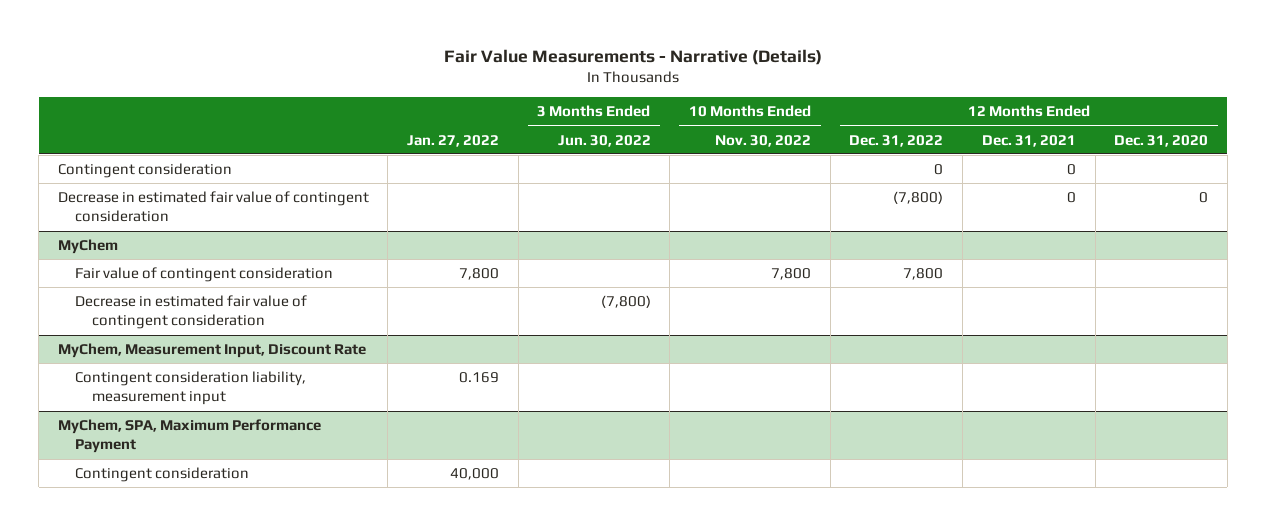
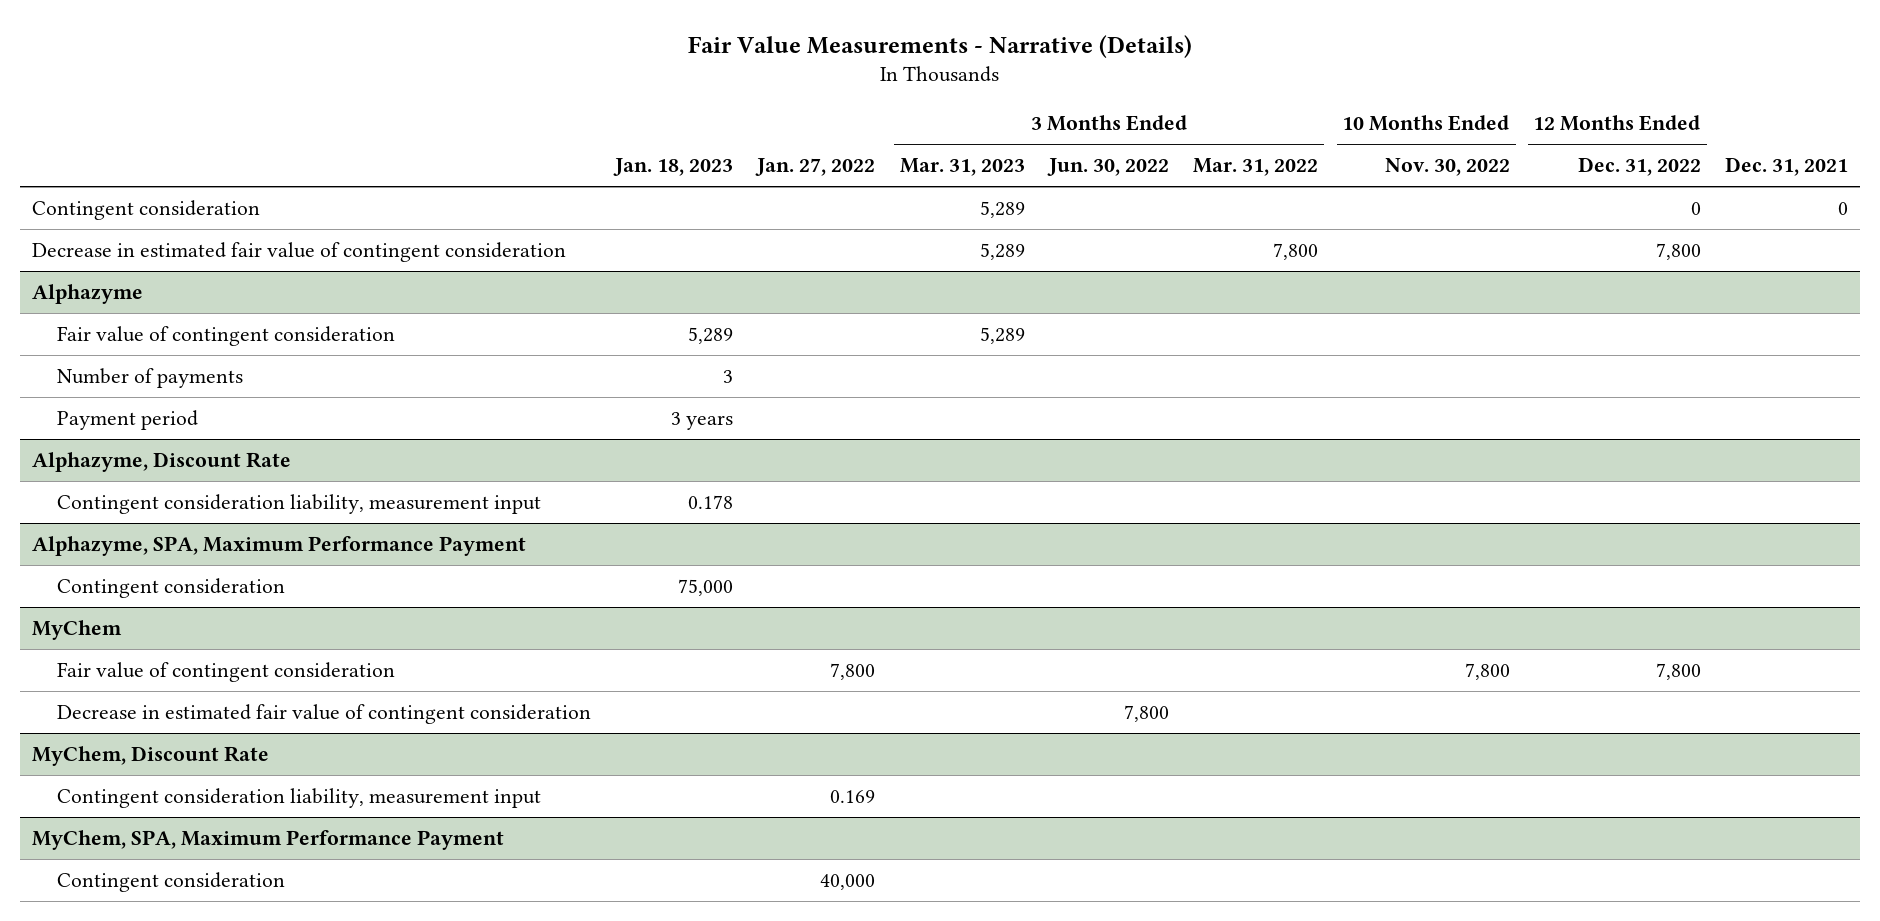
- | Jan. 27, 2022 | 3 Months Ended Jun. 30, 2022 | 10 Months Ended Nov. 30, 2022 | 12 Months Ended Dec. 31, 2022 | 12 Months Ended Dec. 31, 2021 | 12 Months Ended Dec. 31, 2020
+ | Jan. 18, 2023 | Jan. 27, 2022 | 3 Months Ended Mar. 31, 2023 | 3 Months Ended Jun. 30, 2022 | 3 Months Ended Mar. 31, 2022 | 10 Months Ended Nov. 30, 2022 | 12 Months Ended Dec. 31, 2022 | Dec. 31, 2021
- Decrease in estimated fair value of contingent consideration | | | | (7,800) | 0 | 0
+ Decrease in estimated fair value of contingent consideration | | | 5,289 | | 7,800 | | 7,800 |
+ Alphazyme
+ Fair value of contingent consideration | 5,289 | | 5,289 | | | | |
+ Number of payments | 3 | | | | | | |
+ Payment period | 3 years | | | | | | |
+ Alphazyme, Discount Rate
+ Contingent consideration liability, measurement input | 0.178 | | | | | | |
+ Alphazyme, SPA, Maximum Performance Payment
+ Contingent consideration | 75,000 | | | | | | |
@ MyChem
- Decrease in estimated fair value of contingent consideration | | (7,800) | | | |
- MyChem, Measurement Input, Discount Rate
@ MyChem
+ Decrease in estimated fair value of contingent consideration | | | | 7,800 | | | |
+ MyChem, Discount Rate

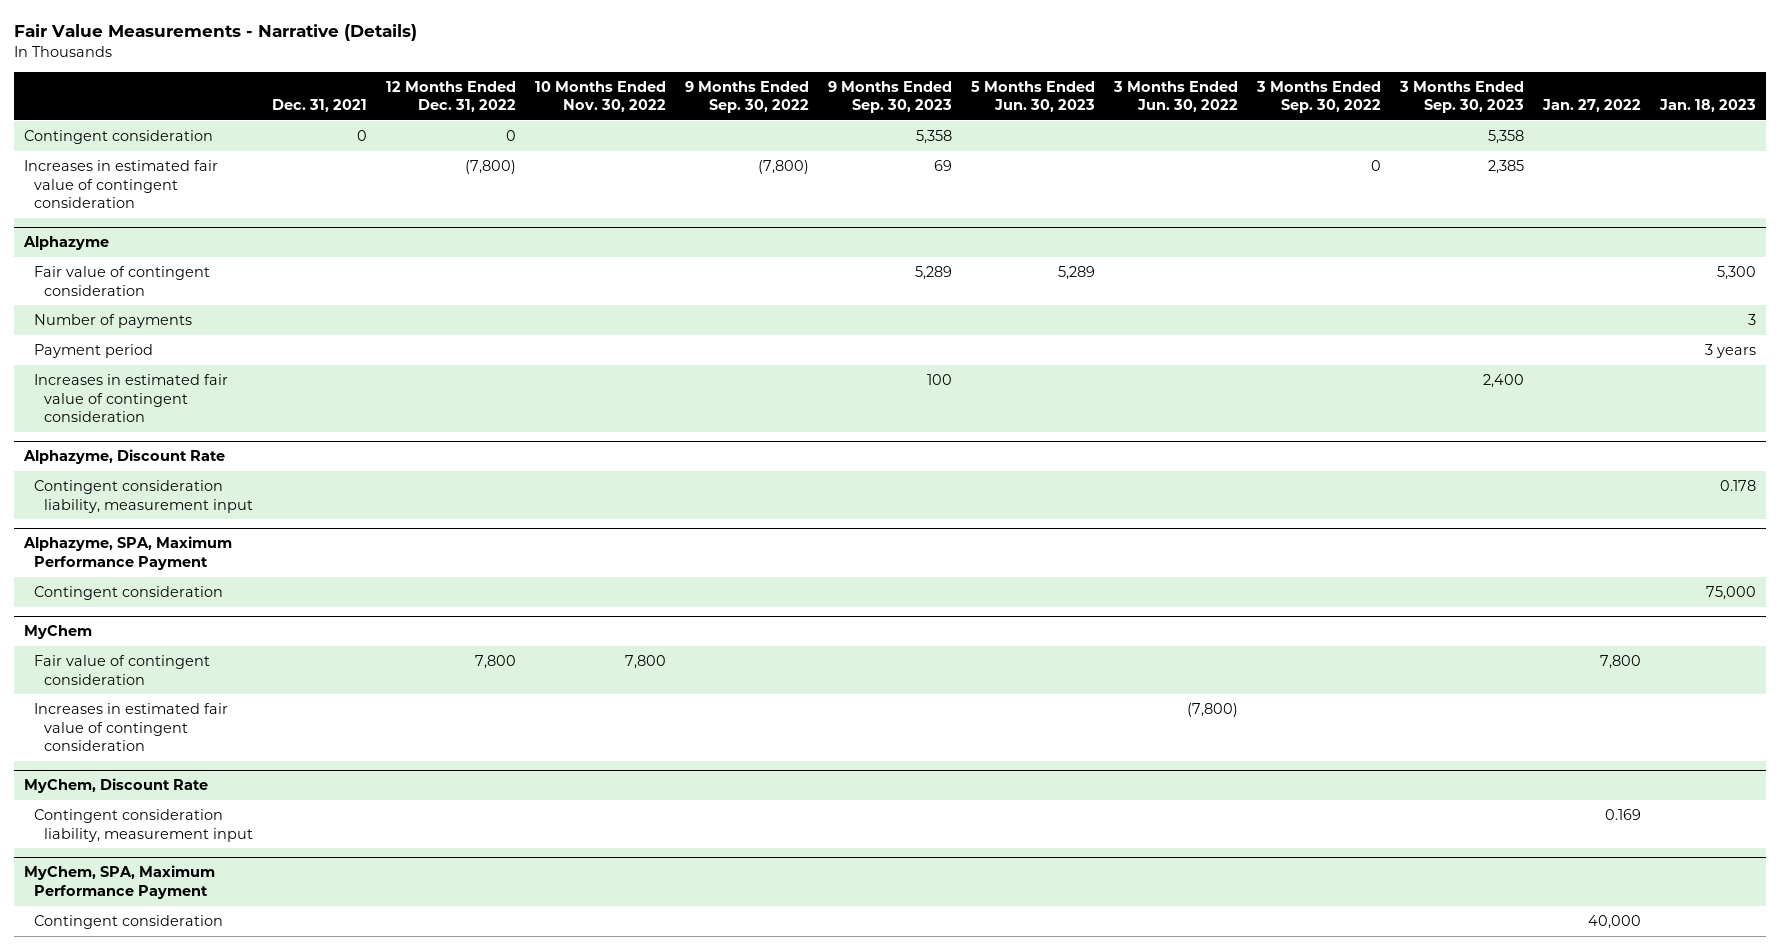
- | Jan. 18, 2023 | Jan. 27, 2022 | 3 Months Ended Mar. 31, 2023 | 3 Months Ended Jun. 30, 2022 | 3 Months Ended Mar. 31, 2022 | 10 Months Ended Nov. 30, 2022 | 12 Months Ended Dec. 31, 2022 | Dec. 31, 2021
+ | Dec. 31, 2021 | 12 Months Ended Dec. 31, 2022 | 10 Months Ended Nov. 30, 2022 | 9 Months Ended Sep. 30, 2022 | 9 Months Ended Sep. 30, 2023 | 5 Months Ended Jun. 30, 2023 | 3 Months Ended Jun. 30, 2022 | 3 Months Ended Sep. 30, 2022 | 3 Months Ended Sep. 30, 2023 | Jan. 27, 2022 | Jan. 18, 2023
- Decrease in estimated fair value of contingent consideration | | | 5,289 | | 7,800 | | 7,800 |
+ Increases in estimated fair value of contingent consideration | | (7,800) | | (7,800) | 69 | | | 0 | 2,385 | |
@ Alphazyme
- Fair value of contingent consideration | 5,289 | | 5,289 | | | | |
+ Fair value of contingent consideration | | | | | 5,289 | 5,289 | | | | | 5,300
+ Increases in estimated fair value of contingent consideration | | | | | 100 | | | | 2,400 | |
@ MyChem
- Decrease in estimated fair value of contingent consideration | | | | 7,800 | | | |
+ Increases in estimated fair value of contingent consideration | | | | | | | (7,800) | | | |

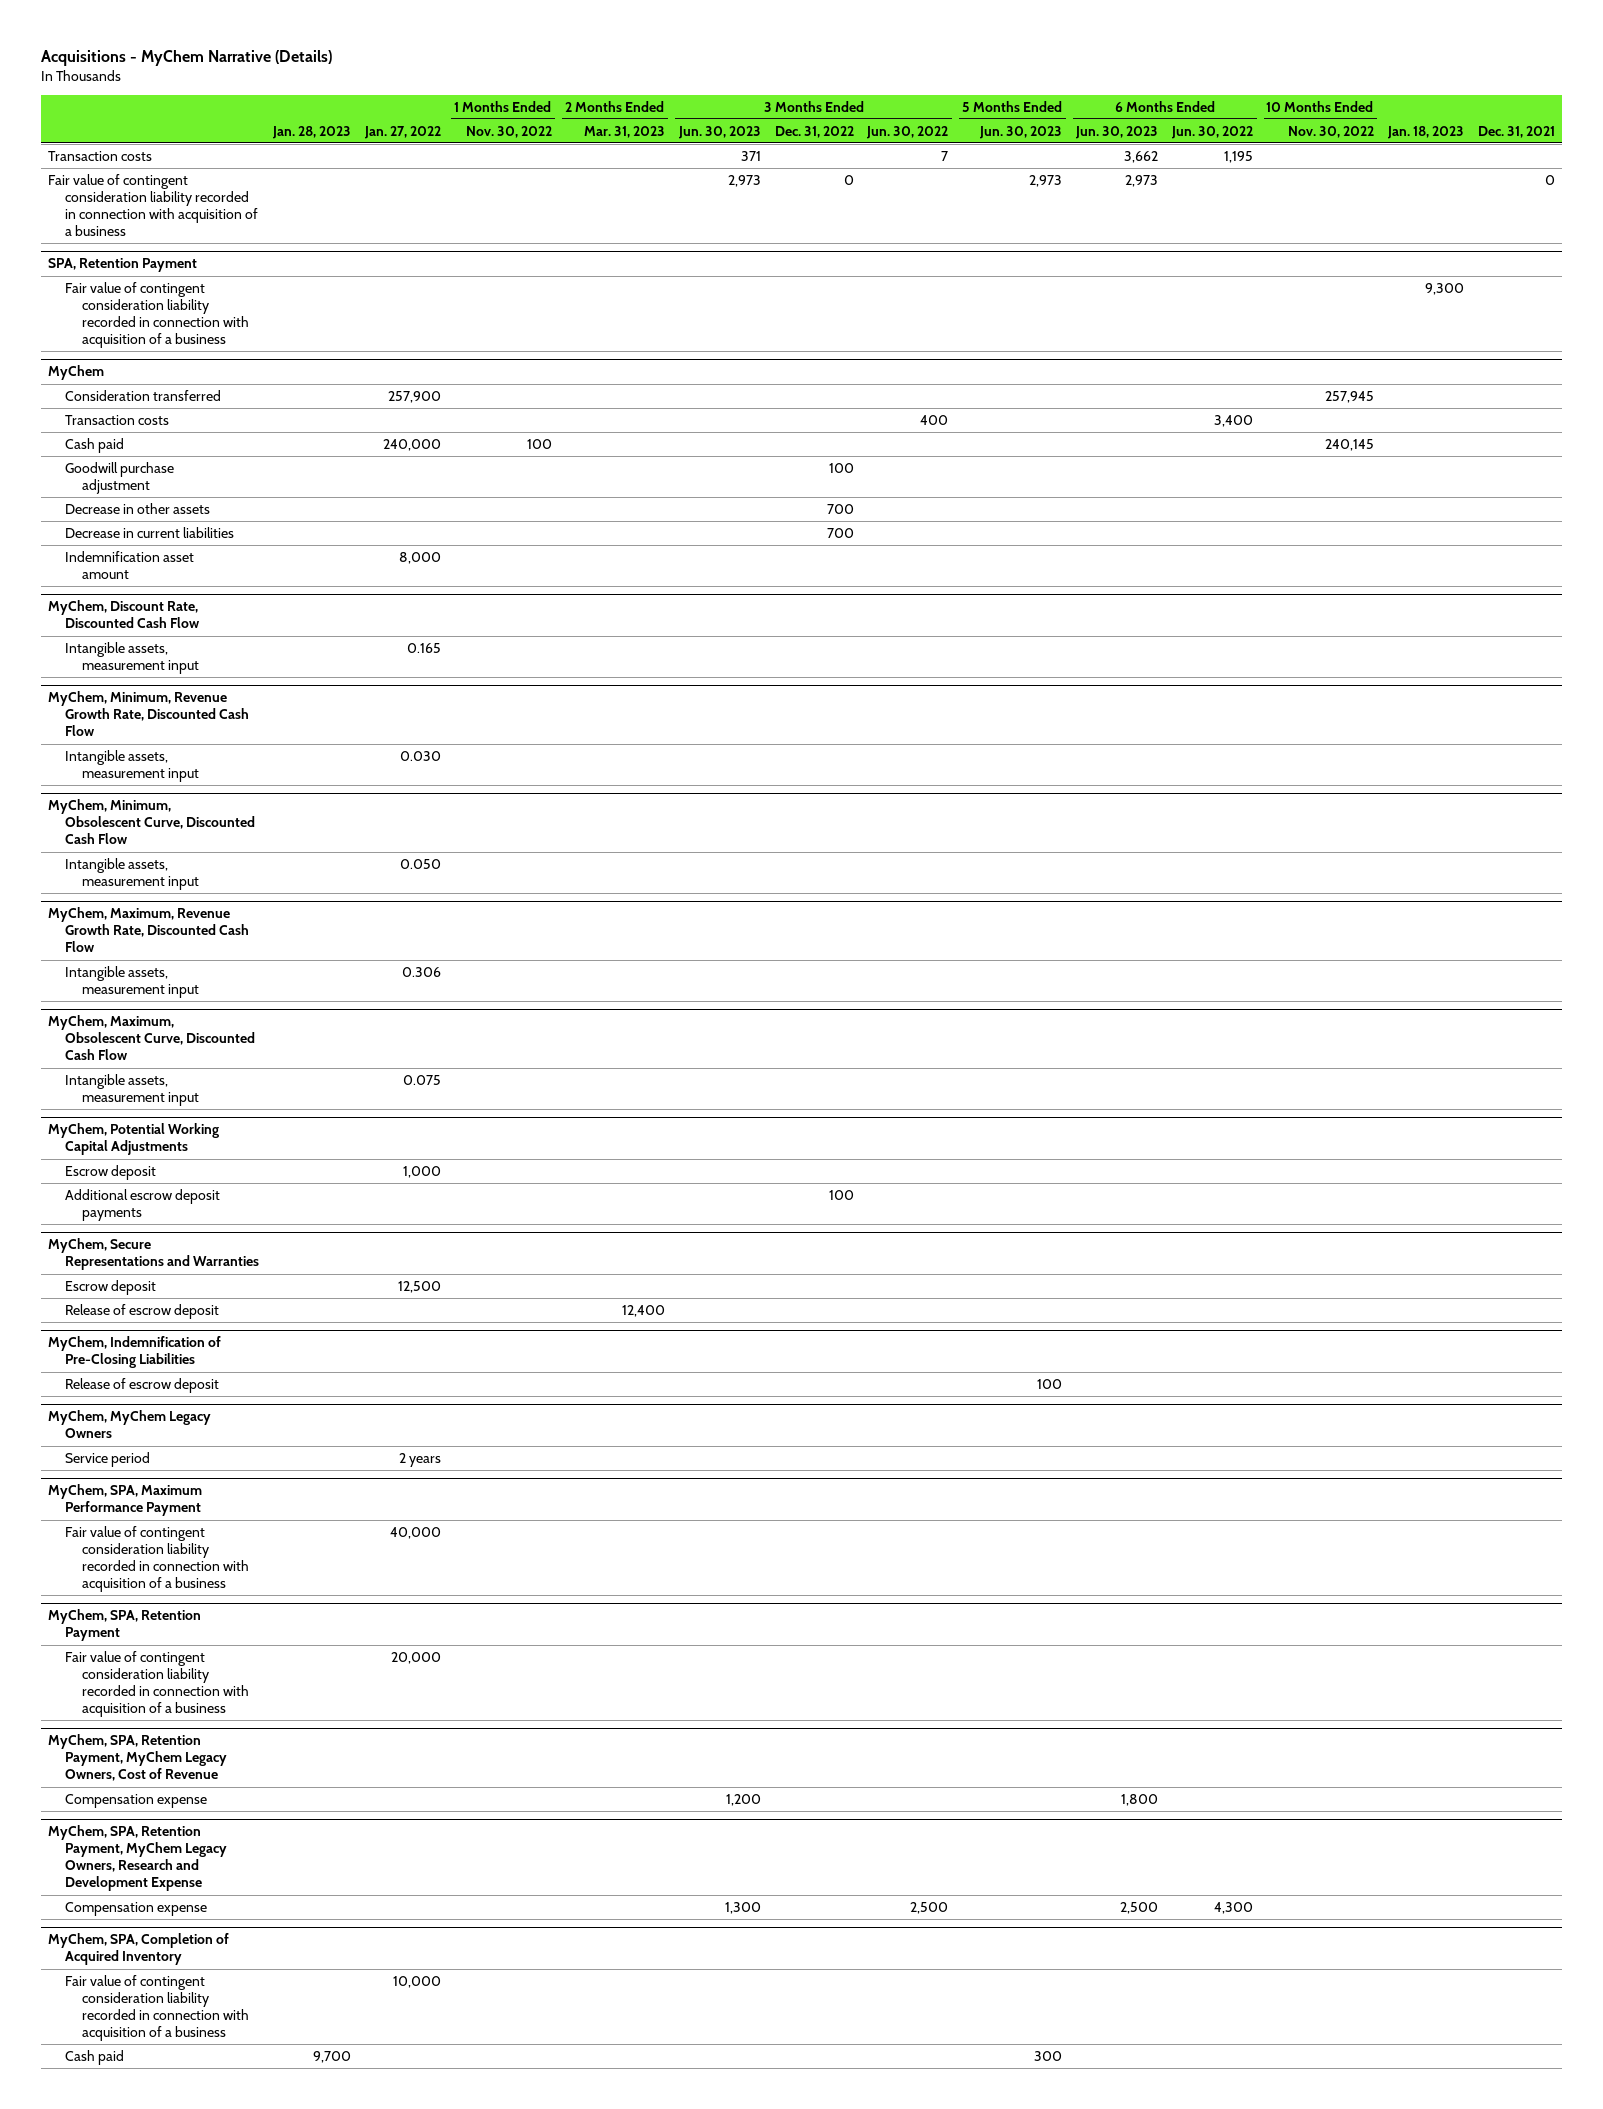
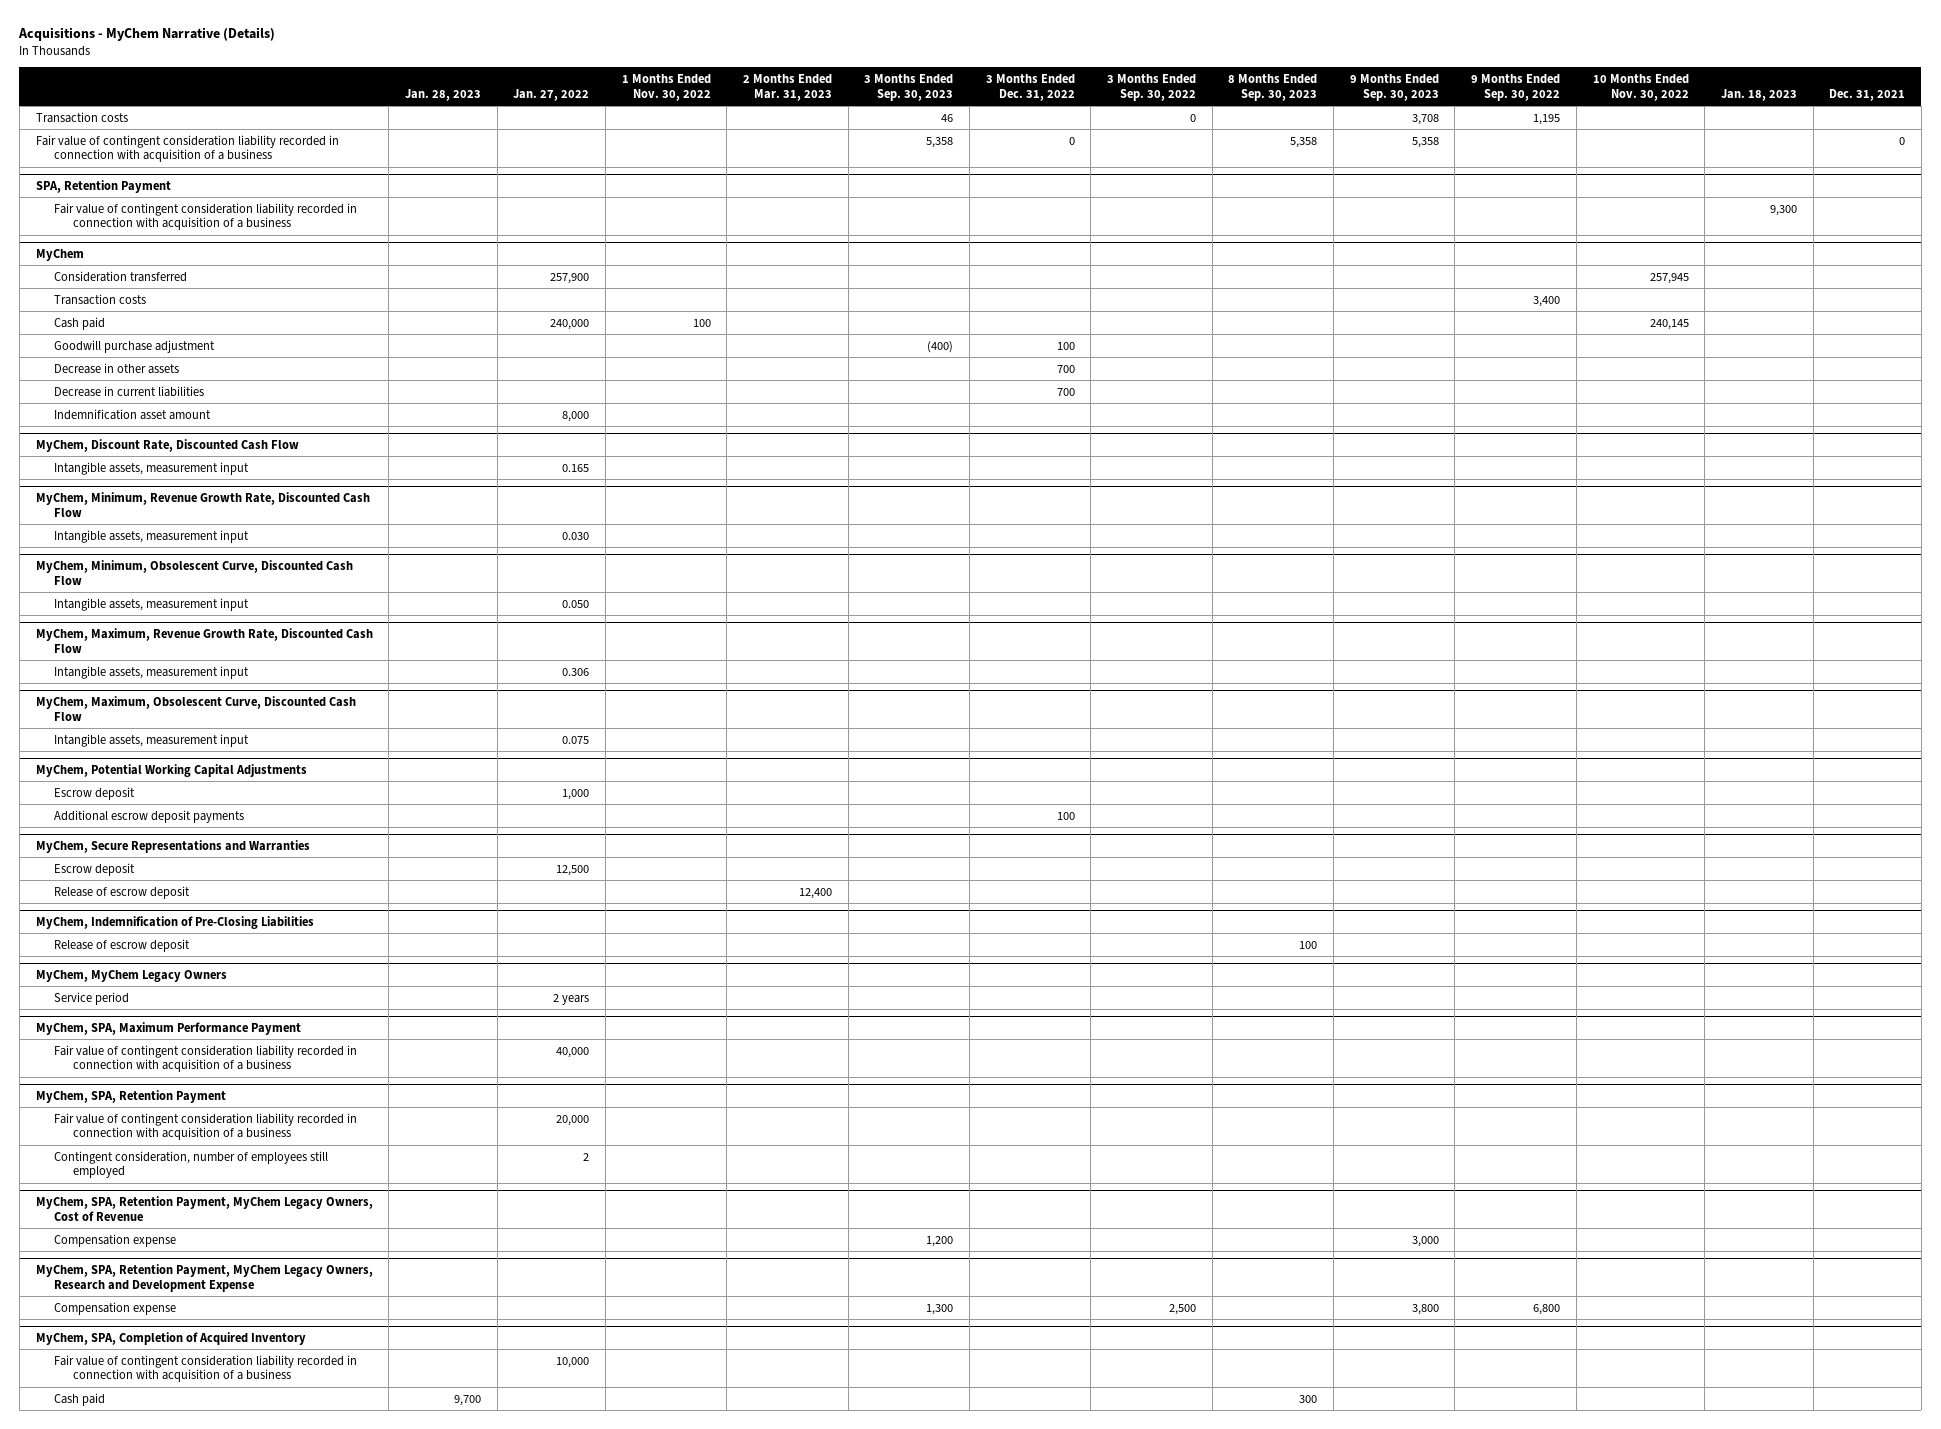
- | Jan. 28, 2023 | Jan. 27, 2022 | 1 Months Ended Nov. 30, 2022 | 2 Months Ended Mar. 31, 2023 | 3 Months Ended Jun. 30, 2023 | 3 Months Ended Dec. 31, 2022 | 3 Months Ended Jun. 30, 2022 | 5 Months Ended Jun. 30, 2023 | 6 Months Ended Jun. 30, 2023 | 6 Months Ended Jun. 30, 2022 | 10 Months Ended Nov. 30, 2022 | Jan. 18, 2023 | Dec. 31, 2021
+ | Jan. 28, 2023 | Jan. 27, 2022 | 1 Months Ended Nov. 30, 2022 | 2 Months Ended Mar. 31, 2023 | 3 Months Ended Sep. 30, 2023 | 3 Months Ended Dec. 31, 2022 | 3 Months Ended Sep. 30, 2022 | 8 Months Ended Sep. 30, 2023 | 9 Months Ended Sep. 30, 2023 | 9 Months Ended Sep. 30, 2022 | 10 Months Ended Nov. 30, 2022 | Jan. 18, 2023 | Dec. 31, 2021
@ MyChem, SPA, Retention Payment
+ Contingent consideration, number of employees still employed | | 2 | | | | | | | | | | |

